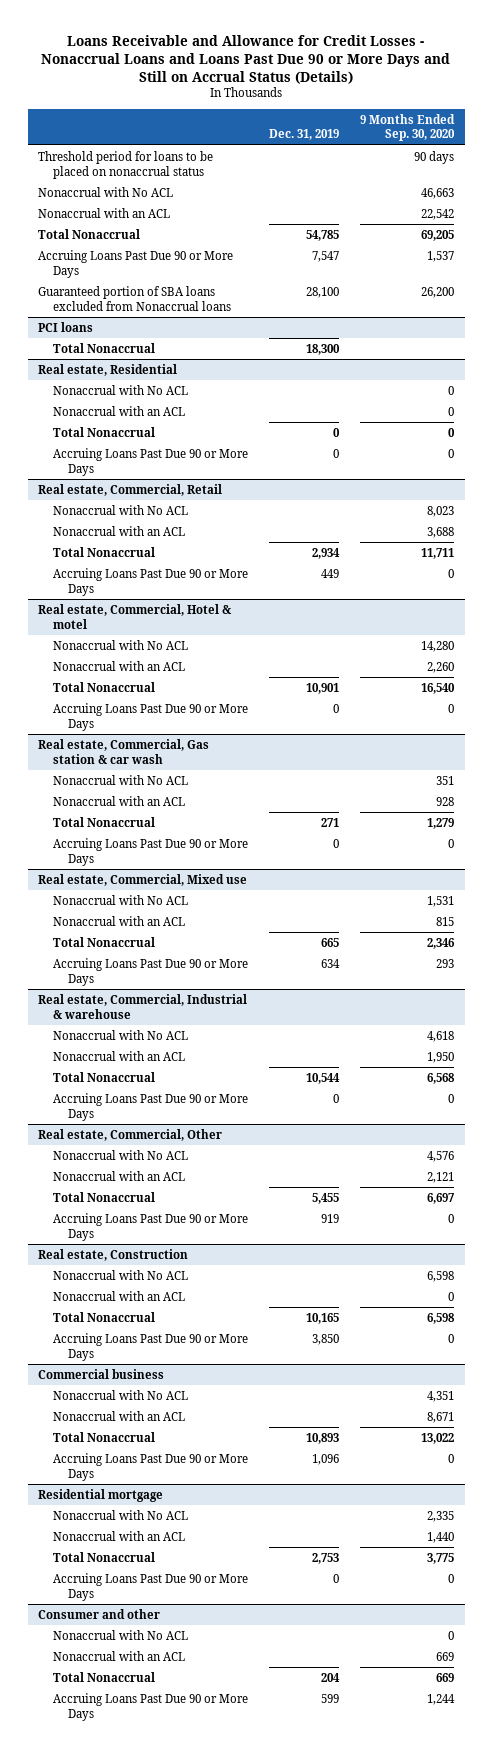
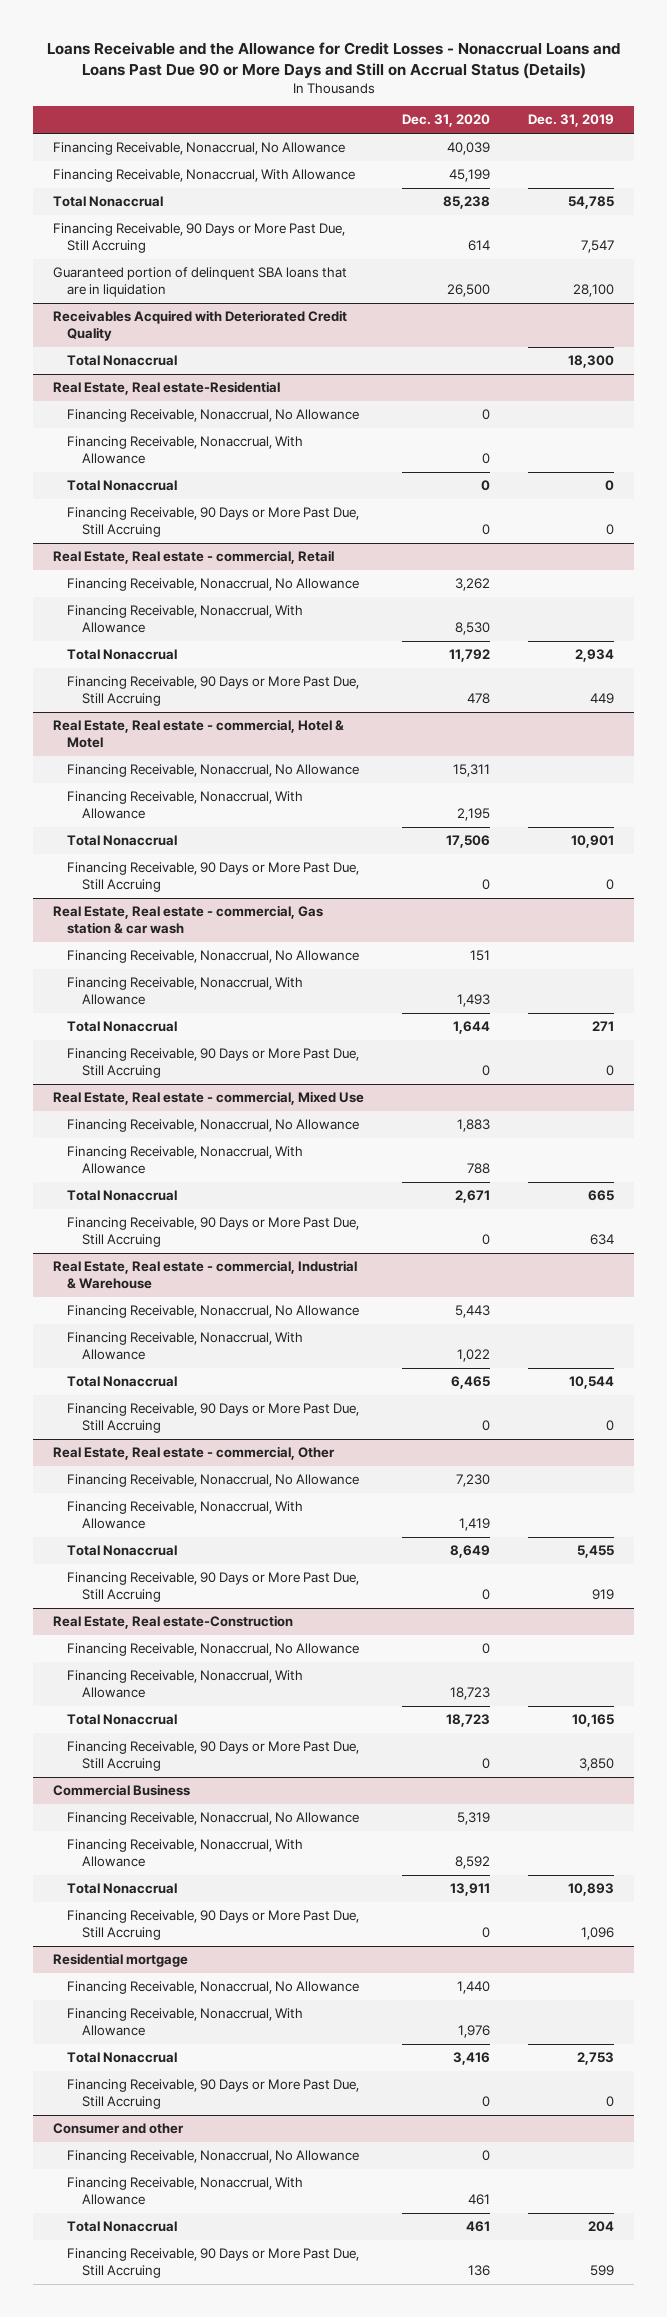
- Loans Receivable and Allowance for Credit Losses - Nonaccrual Loans and Loans Past Due 90 or More Days and Still on Accrual Status (Details)
+ Loans Receivable and the Allowance for Credit Losses - Nonaccrual Loans and Loans Past Due 90 or More Days and Still on Accrual Status (Details)
- | Dec. 31, 2019 | 9 Months Ended Sep. 30, 2020
+ | Dec. 31, 2020 | Dec. 31, 2019
- Threshold period for loans to be placed on nonaccrual status | | 90 days
- Nonaccrual with No ACL | | 46,663
- Nonaccrual with an ACL | | 22,542
+ Financing Receivable, Nonaccrual, No Allowance | 40,039 |
+ Financing Receivable, Nonaccrual, With Allowance | 45,199 |
- Accruing Loans Past Due 90 or More Days | 7,547 | 1,537
- Guaranteed portion of SBA loans excluded from Nonaccrual loans | 28,100 | 26,200
- PCI loans
+ Financing Receivable, 90 Days or More Past Due, Still Accruing | 614 | 7,547
+ Guaranteed portion of delinquent SBA loans that are in liquidation | 26,500 | 28,100
+ Receivables Acquired with Deteriorated Credit Quality
- Real estate, Residential
- Nonaccrual with No ACL | | 0
- Nonaccrual with an ACL | | 0
+ Real Estate, Real estate-Residential
+ Financing Receivable, Nonaccrual, No Allowance | 0 |
+ Financing Receivable, Nonaccrual, With Allowance | 0 |
- Accruing Loans Past Due 90 or More Days | 0 | 0
- Real estate, Commercial, Retail
- Nonaccrual with No ACL | | 8,023
- Nonaccrual with an ACL | | 3,688
+ Financing Receivable, 90 Days or More Past Due, Still Accruing | 0 | 0
+ Real Estate, Real estate - commercial, Retail
+ Financing Receivable, Nonaccrual, No Allowance | 3,262 |
+ Financing Receivable, Nonaccrual, With Allowance | 8,530 |
- Accruing Loans Past Due 90 or More Days | 449 | 0
- Real estate, Commercial, Hotel & motel
- Nonaccrual with No ACL | | 14,280
- Nonaccrual with an ACL | | 2,260
+ Financing Receivable, 90 Days or More Past Due, Still Accruing | 478 | 449
+ Real Estate, Real estate - commercial, Hotel & Motel
+ Financing Receivable, Nonaccrual, No Allowance | 15,311 |
+ Financing Receivable, Nonaccrual, With Allowance | 2,195 |
- Accruing Loans Past Due 90 or More Days | 0 | 0
- Real estate, Commercial, Gas station & car wash
- Nonaccrual with No ACL | | 351
- Nonaccrual with an ACL | | 928
+ Financing Receivable, 90 Days or More Past Due, Still Accruing | 0 | 0
+ Real Estate, Real estate - commercial, Gas station & car wash
+ Financing Receivable, Nonaccrual, No Allowance | 151 |
+ Financing Receivable, Nonaccrual, With Allowance | 1,493 |
- Accruing Loans Past Due 90 or More Days | 0 | 0
- Real estate, Commercial, Mixed use
- Nonaccrual with No ACL | | 1,531
- Nonaccrual with an ACL | | 815
+ Financing Receivable, 90 Days or More Past Due, Still Accruing | 0 | 0
+ Real Estate, Real estate - commercial, Mixed Use
+ Financing Receivable, Nonaccrual, No Allowance | 1,883 |
+ Financing Receivable, Nonaccrual, With Allowance | 788 |
- Accruing Loans Past Due 90 or More Days | 634 | 293
- Real estate, Commercial, Industrial & warehouse
- Nonaccrual with No ACL | | 4,618
- Nonaccrual with an ACL | | 1,950
+ Financing Receivable, 90 Days or More Past Due, Still Accruing | 0 | 634
+ Real Estate, Real estate - commercial, Industrial & Warehouse
+ Financing Receivable, Nonaccrual, No Allowance | 5,443 |
+ Financing Receivable, Nonaccrual, With Allowance | 1,022 |
- Accruing Loans Past Due 90 or More Days | 0 | 0
- Real estate, Commercial, Other
- Nonaccrual with No ACL | | 4,576
- Nonaccrual with an ACL | | 2,121
+ Financing Receivable, 90 Days or More Past Due, Still Accruing | 0 | 0
+ Real Estate, Real estate - commercial, Other
+ Financing Receivable, Nonaccrual, No Allowance | 7,230 |
+ Financing Receivable, Nonaccrual, With Allowance | 1,419 |
- Accruing Loans Past Due 90 or More Days | 919 | 0
- Real estate, Construction
- Nonaccrual with No ACL | | 6,598
- Nonaccrual with an ACL | | 0
+ Financing Receivable, 90 Days or More Past Due, Still Accruing | 0 | 919
+ Real Estate, Real estate-Construction
+ Financing Receivable, Nonaccrual, No Allowance | 0 |
+ Financing Receivable, Nonaccrual, With Allowance | 18,723 |
- Accruing Loans Past Due 90 or More Days | 3,850 | 0
- Commercial business
- Nonaccrual with No ACL | | 4,351
- Nonaccrual with an ACL | | 8,671
+ Financing Receivable, 90 Days or More Past Due, Still Accruing | 0 | 3,850
+ Commercial Business
+ Financing Receivable, Nonaccrual, No Allowance | 5,319 |
+ Financing Receivable, Nonaccrual, With Allowance | 8,592 |
- Accruing Loans Past Due 90 or More Days | 1,096 | 0
+ Financing Receivable, 90 Days or More Past Due, Still Accruing | 0 | 1,096
@ Residential mortgage
- Nonaccrual with No ACL | | 2,335
- Nonaccrual with an ACL | | 1,440
+ Financing Receivable, Nonaccrual, No Allowance | 1,440 |
+ Financing Receivable, Nonaccrual, With Allowance | 1,976 |
- Accruing Loans Past Due 90 or More Days | 0 | 0
+ Financing Receivable, 90 Days or More Past Due, Still Accruing | 0 | 0
@ Consumer and other
- Nonaccrual with No ACL | | 0
- Nonaccrual with an ACL | | 669
+ Financing Receivable, Nonaccrual, No Allowance | 0 |
+ Financing Receivable, Nonaccrual, With Allowance | 461 |
- Accruing Loans Past Due 90 or More Days | 599 | 1,244
+ Financing Receivable, 90 Days or More Past Due, Still Accruing | 136 | 599

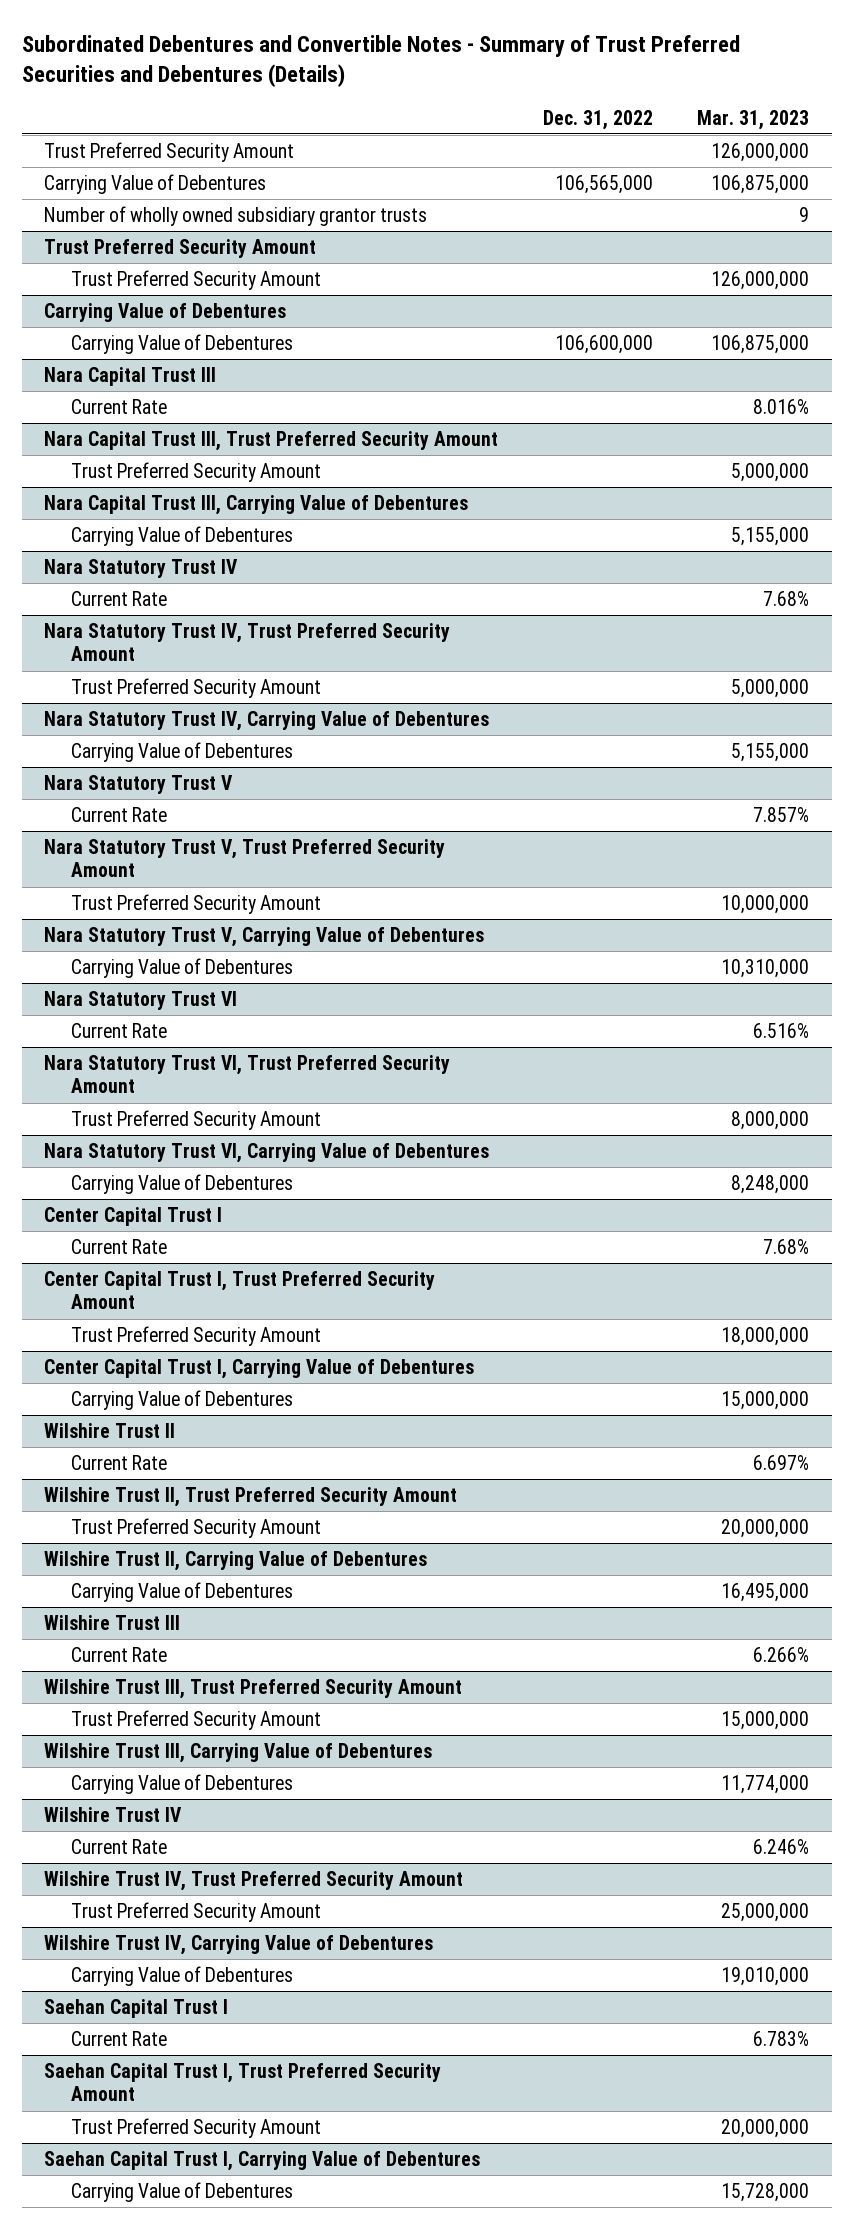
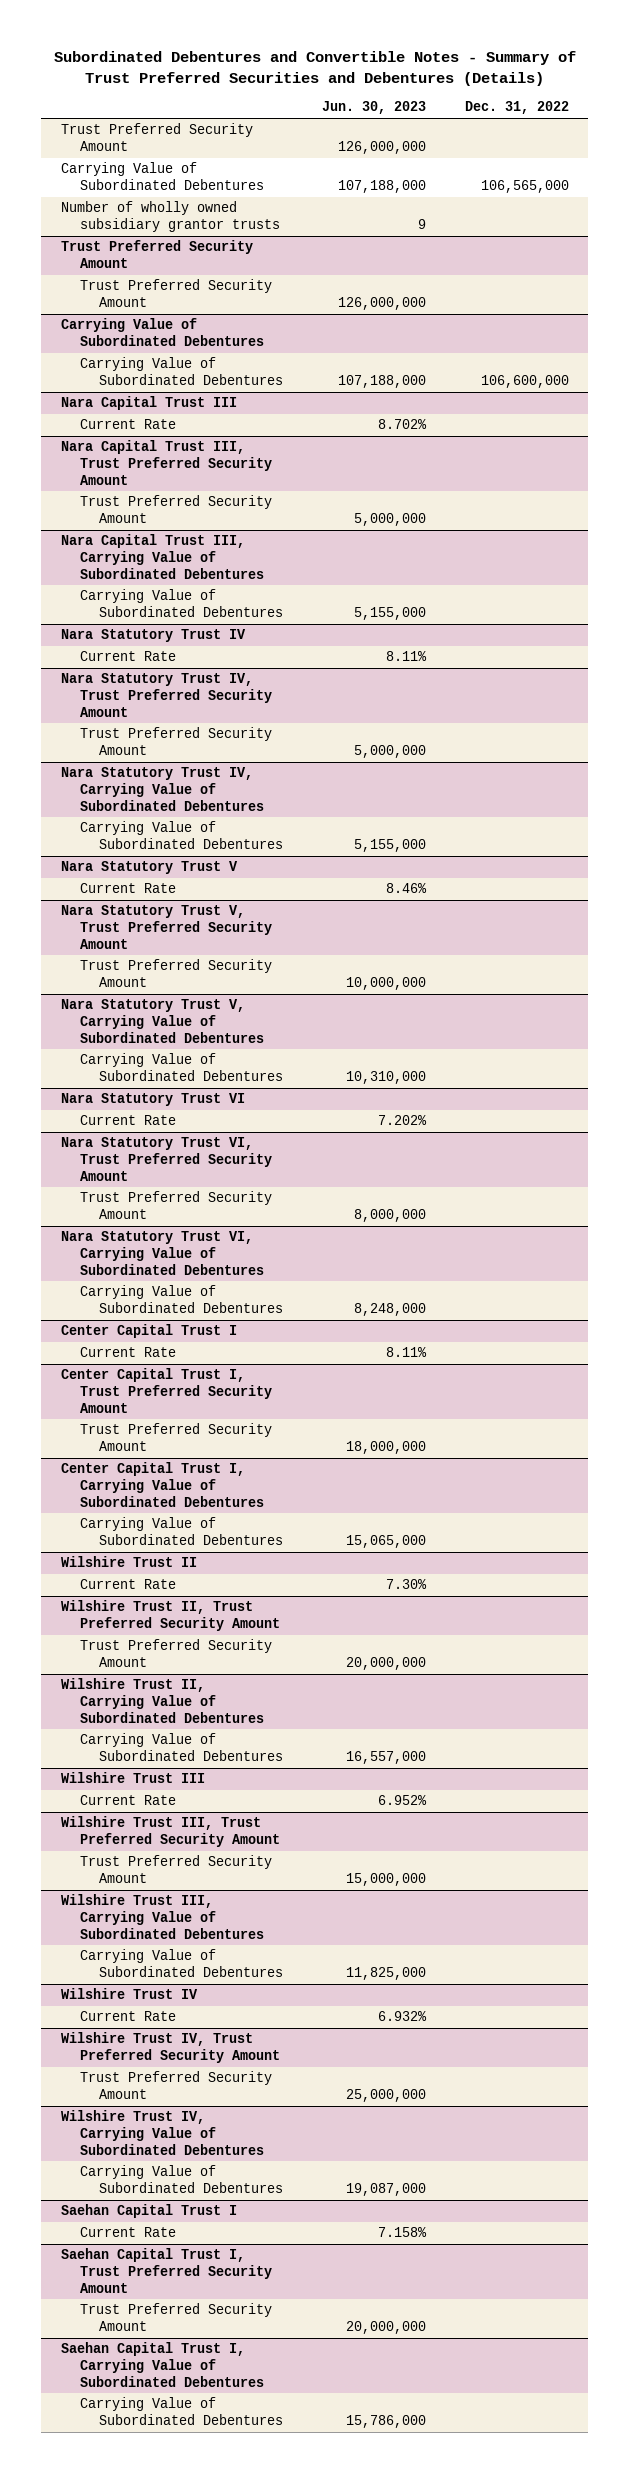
- | Dec. 31, 2022 | Mar. 31, 2023
+ | Jun. 30, 2023 | Dec. 31, 2022
- Carrying Value of Debentures | 106,565,000 | 106,875,000
+ Carrying Value of Subordinated Debentures | 107,188,000 | 106,565,000
- Carrying Value of Debentures
- Carrying Value of Debentures | 106,600,000 | 106,875,000
+ Carrying Value of Subordinated Debentures
+ Carrying Value of Subordinated Debentures | 107,188,000 | 106,600,000
- Nara Capital Trust III, Carrying Value of Debentures
- Carrying Value of Debentures | | 5,155,000
+ Nara Capital Trust III, Carrying Value of Subordinated Debentures
+ Carrying Value of Subordinated Debentures | 5,155,000 |
- Nara Statutory Trust IV, Carrying Value of Debentures
- Carrying Value of Debentures | | 5,155,000
+ Nara Statutory Trust IV, Carrying Value of Subordinated Debentures
+ Carrying Value of Subordinated Debentures | 5,155,000 |
- Nara Statutory Trust V, Carrying Value of Debentures
- Carrying Value of Debentures | | 10,310,000
+ Nara Statutory Trust V, Carrying Value of Subordinated Debentures
+ Carrying Value of Subordinated Debentures | 10,310,000 |
- Nara Statutory Trust VI, Carrying Value of Debentures
- Carrying Value of Debentures | | 8,248,000
+ Nara Statutory Trust VI, Carrying Value of Subordinated Debentures
+ Carrying Value of Subordinated Debentures | 8,248,000 |
- Center Capital Trust I, Carrying Value of Debentures
- Carrying Value of Debentures | | 15,000,000
+ Center Capital Trust I, Carrying Value of Subordinated Debentures
+ Carrying Value of Subordinated Debentures | 15,065,000 |
- Wilshire Trust II, Carrying Value of Debentures
- Carrying Value of Debentures | | 16,495,000
+ Wilshire Trust II, Carrying Value of Subordinated Debentures
+ Carrying Value of Subordinated Debentures | 16,557,000 |
- Wilshire Trust III, Carrying Value of Debentures
- Carrying Value of Debentures | | 11,774,000
+ Wilshire Trust III, Carrying Value of Subordinated Debentures
+ Carrying Value of Subordinated Debentures | 11,825,000 |
- Wilshire Trust IV, Carrying Value of Debentures
- Carrying Value of Debentures | | 19,010,000
+ Wilshire Trust IV, Carrying Value of Subordinated Debentures
+ Carrying Value of Subordinated Debentures | 19,087,000 |
- Saehan Capital Trust I, Carrying Value of Debentures
- Carrying Value of Debentures | | 15,728,000
+ Saehan Capital Trust I, Carrying Value of Subordinated Debentures
+ Carrying Value of Subordinated Debentures | 15,786,000 |

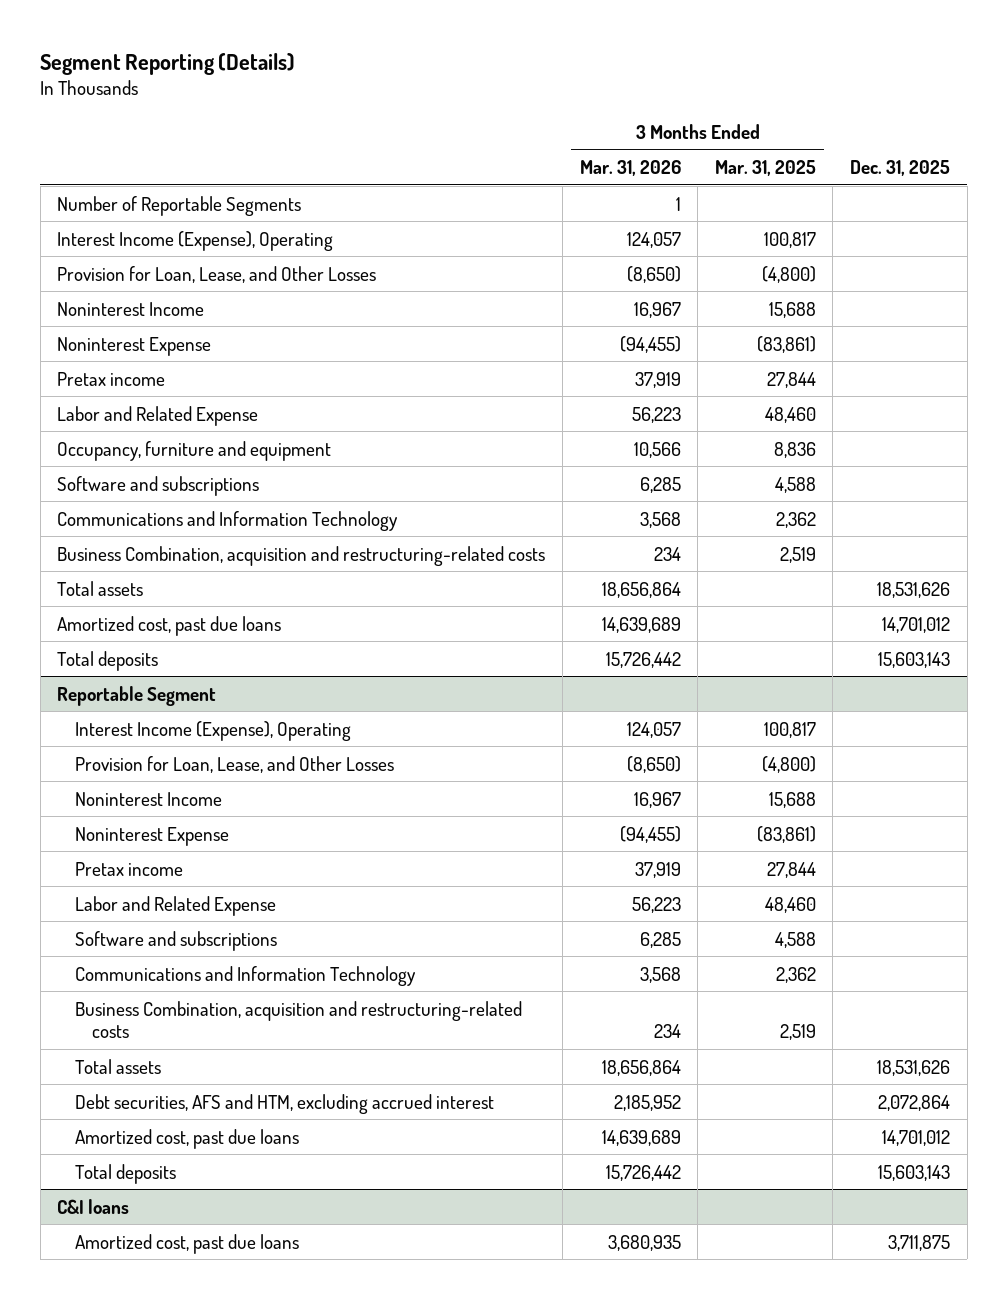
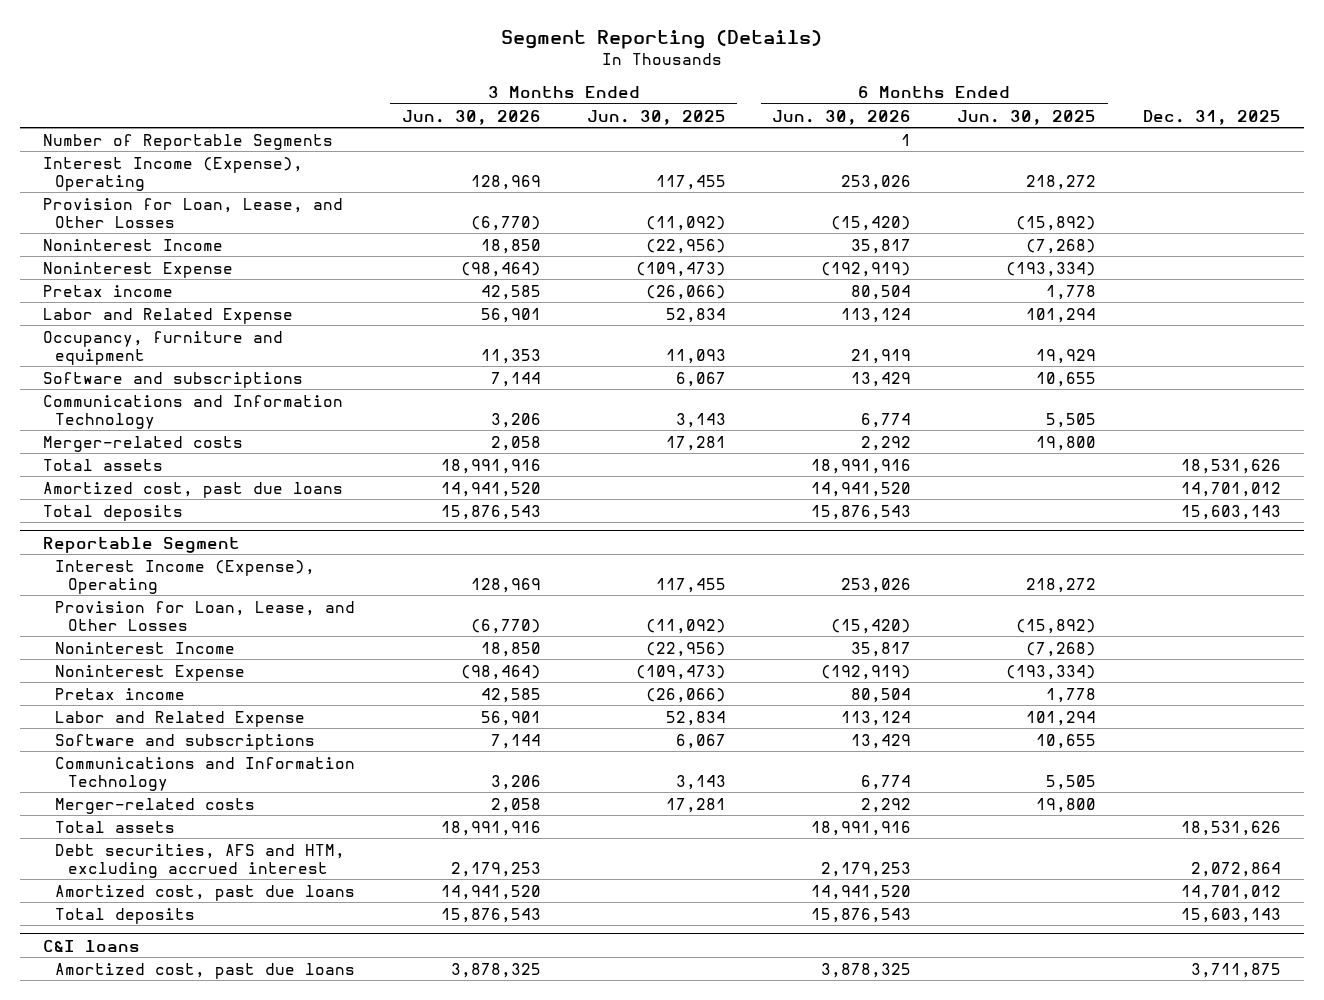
- | 3 Months Ended Mar. 31, 2026 | 3 Months Ended Mar. 31, 2025 | Dec. 31, 2025
+ | 3 Months Ended Jun. 30, 2026 | 3 Months Ended Jun. 30, 2025 | 6 Months Ended Jun. 30, 2026 | 6 Months Ended Jun. 30, 2025 | Dec. 31, 2025
- Business Combination, acquisition and restructuring-related costs | 234 | 2,519 |
+ Merger-related costs | 2,058 | 17,281 | 2,292 | 19,800 |
@ Reportable Segment
- Business Combination, acquisition and restructuring-related costs | 234 | 2,519 |
+ Merger-related costs | 2,058 | 17,281 | 2,292 | 19,800 |

